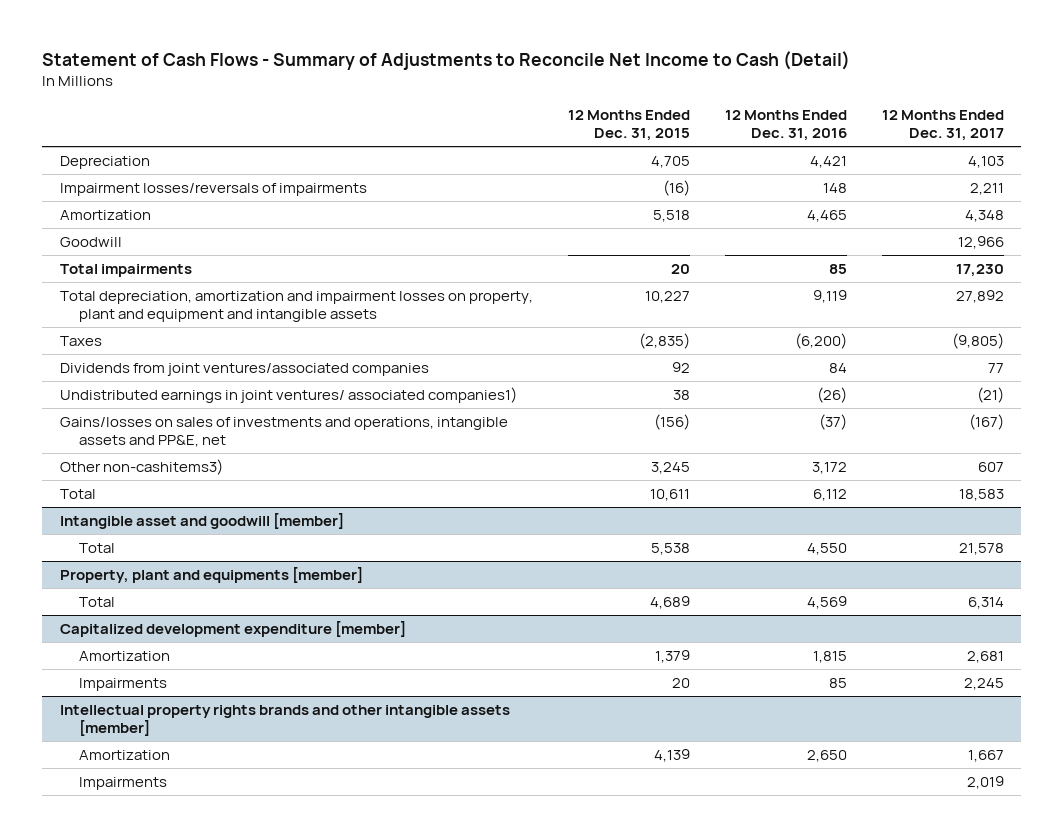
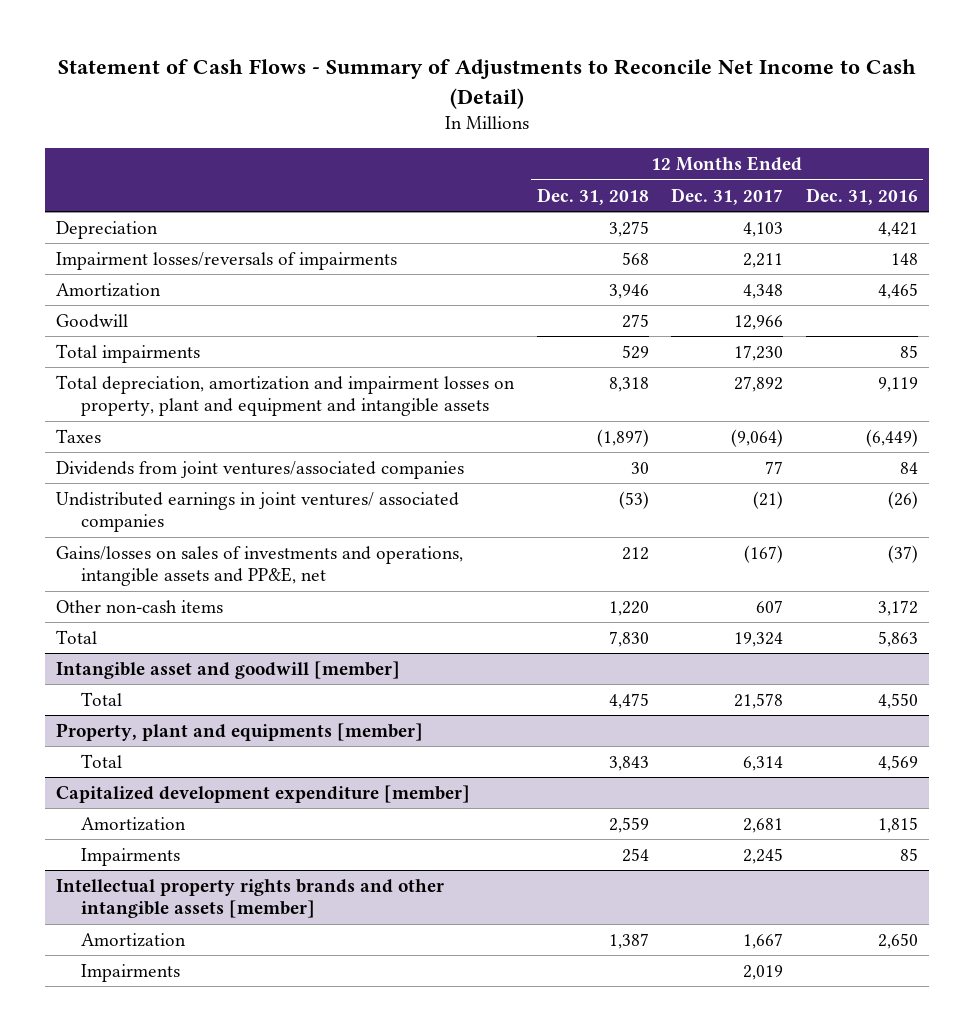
- | 12 Months Ended Dec. 31, 2015 | 12 Months Ended Dec. 31, 2016 | 12 Months Ended Dec. 31, 2017
+ | 12 Months Ended Dec. 31, 2018 | 12 Months Ended Dec. 31, 2017 | 12 Months Ended Dec. 31, 2016
- Taxes | (2,835) | (6,200) | (9,805)
+ Taxes | (1,897) | (9,064) | (6,449)
- Undistributed earnings in joint ventures/ associated companies1) | 38 | (26) | (21)
+ Undistributed earnings in joint ventures/ associated companies | (53) | (21) | (26)
- Other non-cashitems3) | 3,245 | 3,172 | 607
- Total | 10,611 | 6,112 | 18,583
+ Other non-cash items | 1,220 | 607 | 3,172
+ Total | 7,830 | 19,324 | 5,863

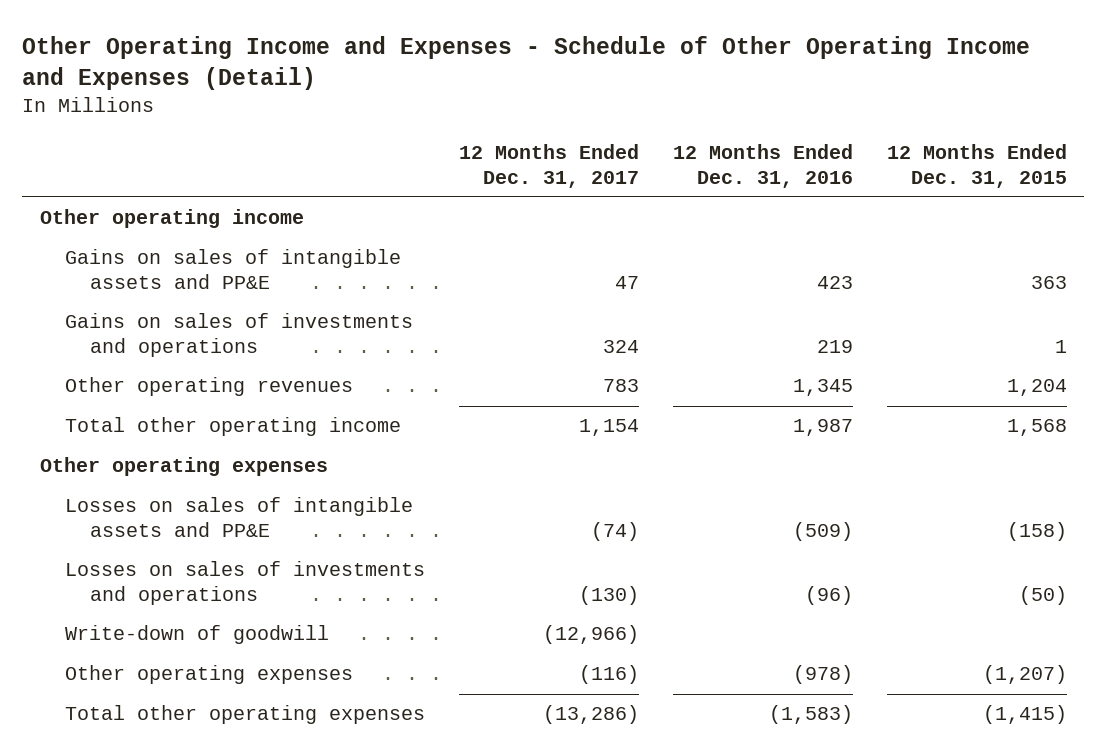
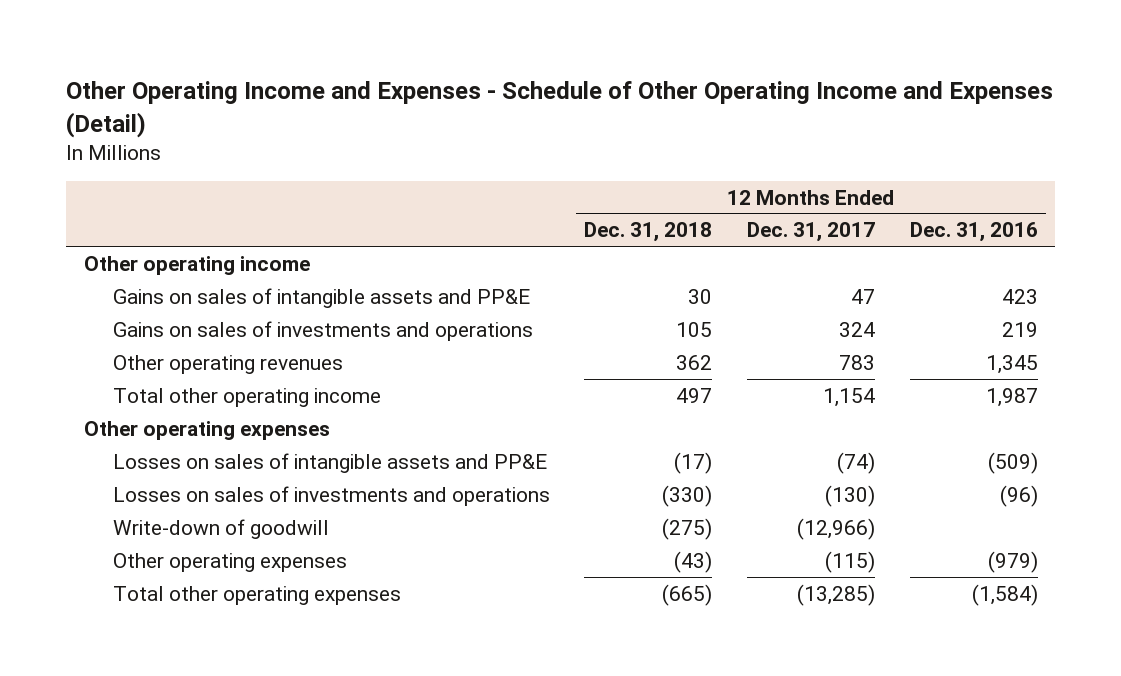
- | 12 Months Ended Dec. 31, 2017 | 12 Months Ended Dec. 31, 2016 | 12 Months Ended Dec. 31, 2015
+ | 12 Months Ended Dec. 31, 2018 | 12 Months Ended Dec. 31, 2017 | 12 Months Ended Dec. 31, 2016
- Other operating expenses | (116) | (978) | (1,207)
- Total other operating expenses | (13,286) | (1,583) | (1,415)
+ Other operating expenses | (43) | (115) | (979)
+ Total other operating expenses | (665) | (13,285) | (1,584)

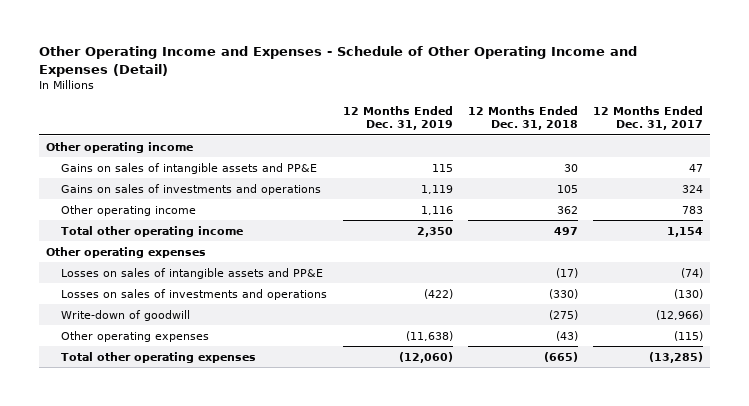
- | 12 Months Ended Dec. 31, 2018 | 12 Months Ended Dec. 31, 2017 | 12 Months Ended Dec. 31, 2016
+ | 12 Months Ended Dec. 31, 2019 | 12 Months Ended Dec. 31, 2018 | 12 Months Ended Dec. 31, 2017
- Other operating revenues | 362 | 783 | 1,345
+ Other operating income | 1,116 | 362 | 783

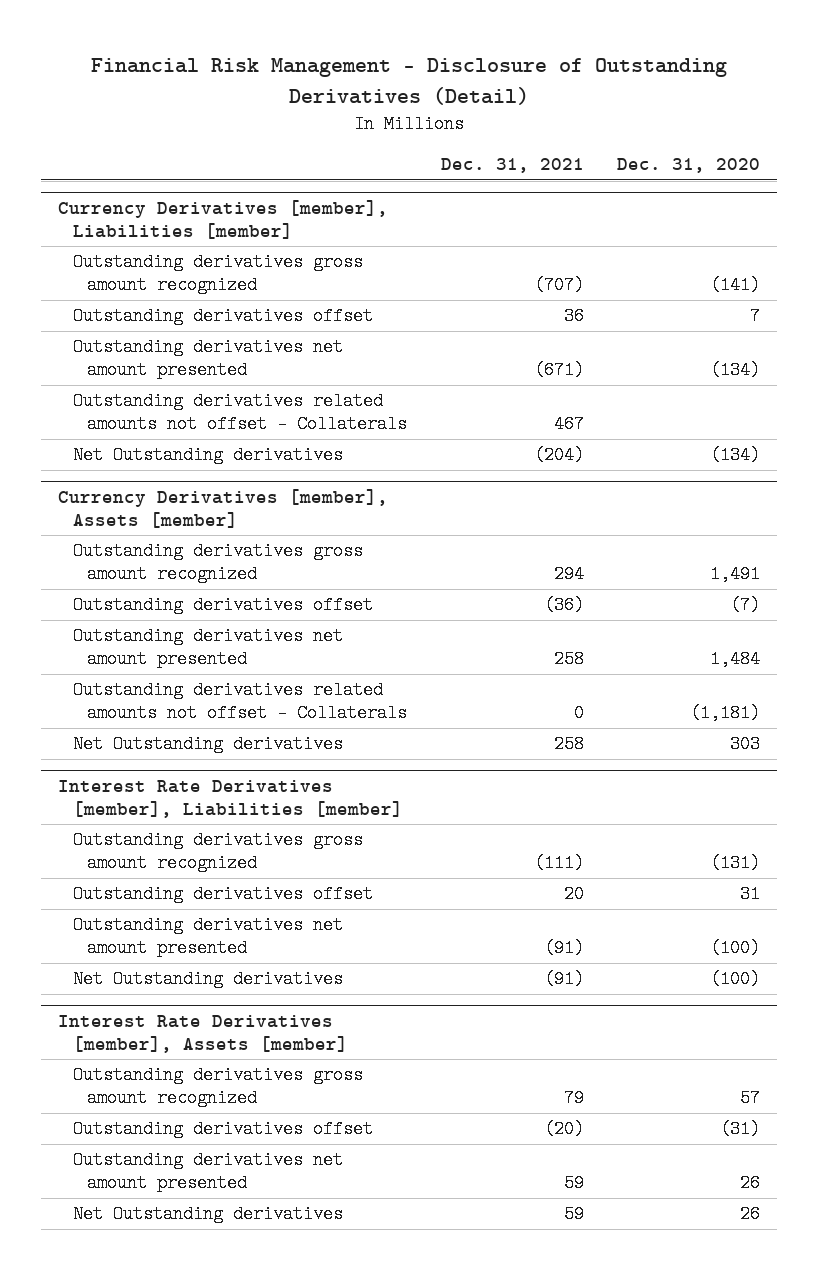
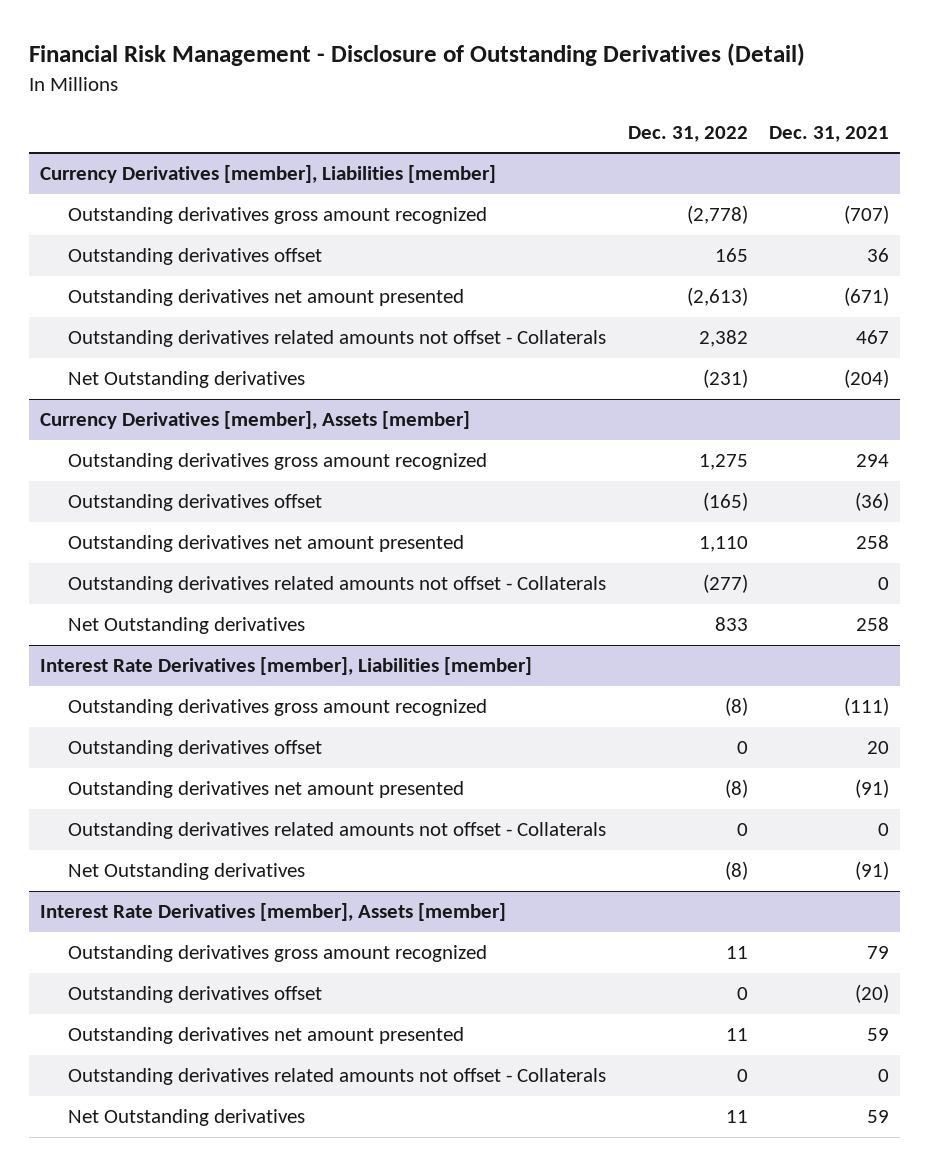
- | Dec. 31, 2021 | Dec. 31, 2020
+ | Dec. 31, 2022 | Dec. 31, 2021
@ Interest Rate Derivatives [member], Liabilities [member]
+ Outstanding derivatives related amounts not offset - Collaterals | 0 | 0
@ Interest Rate Derivatives [member], Assets [member]
+ Outstanding derivatives related amounts not offset - Collaterals | 0 | 0

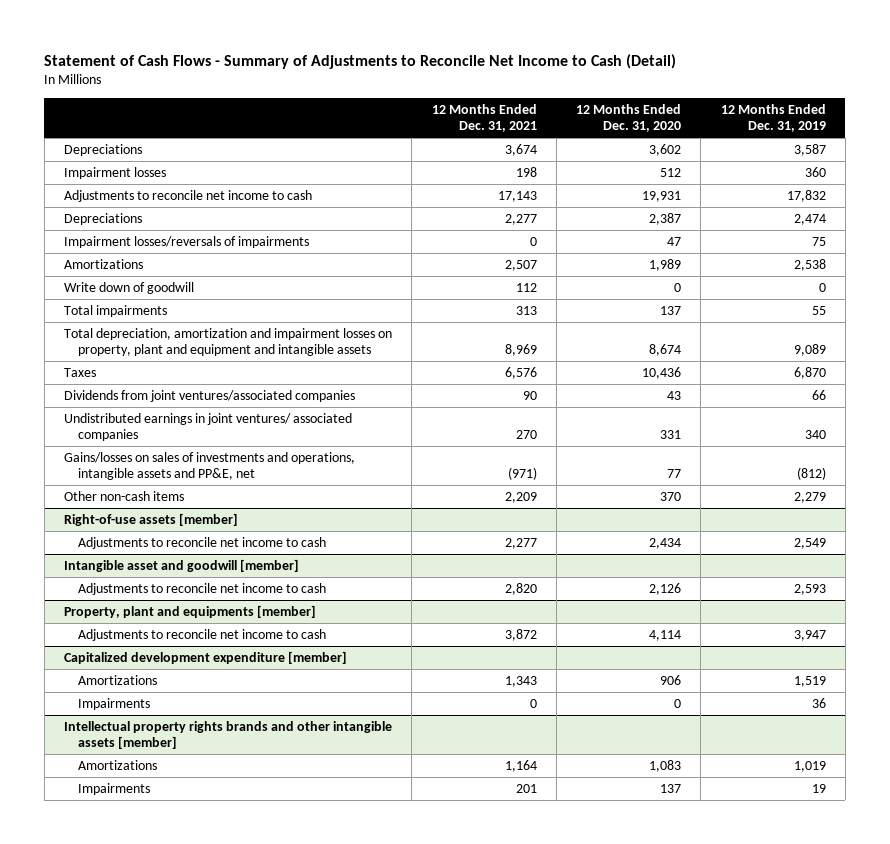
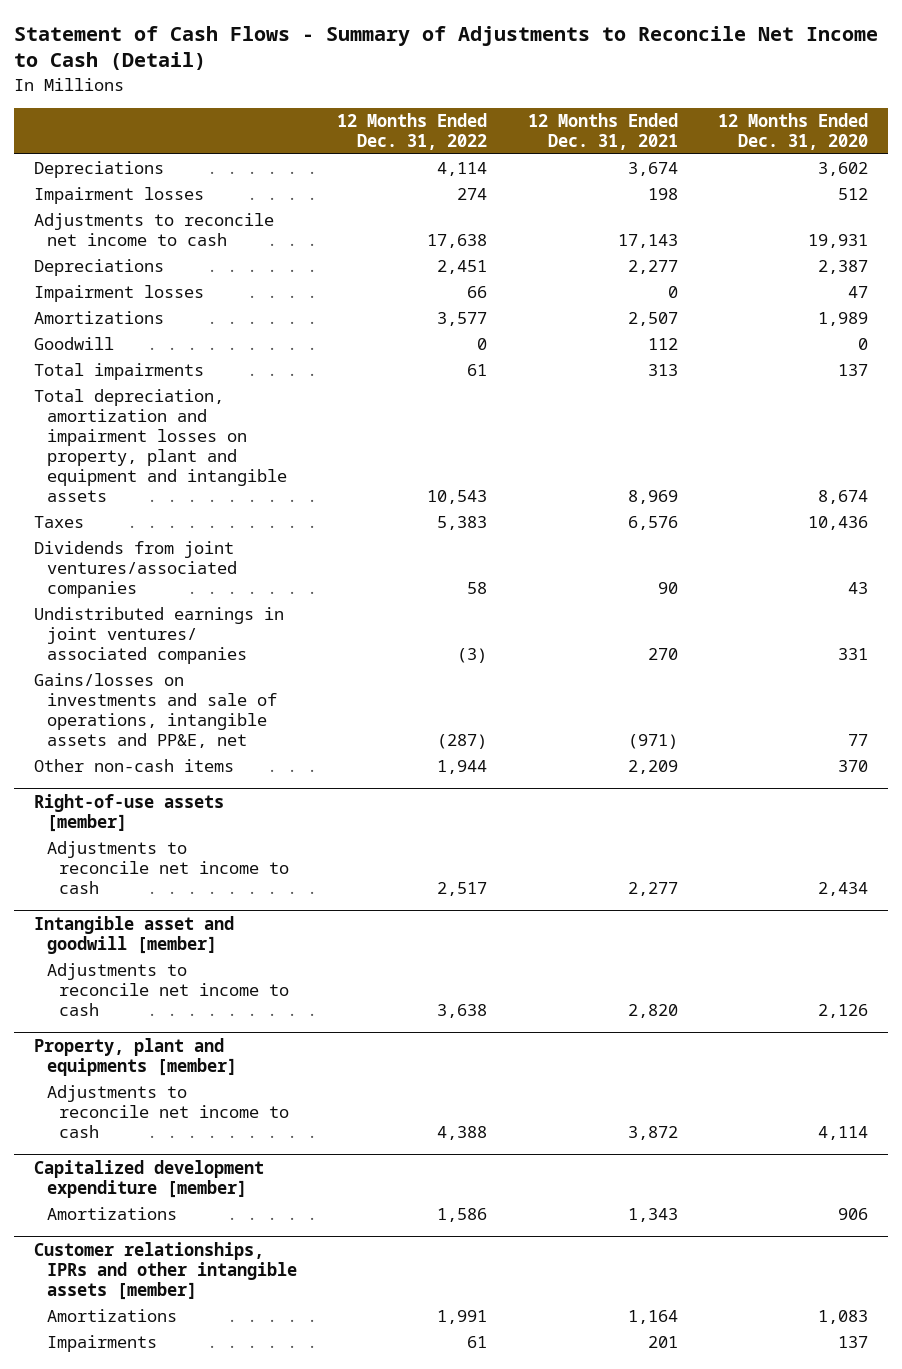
- | 12 Months Ended Dec. 31, 2021 | 12 Months Ended Dec. 31, 2020 | 12 Months Ended Dec. 31, 2019
+ | 12 Months Ended Dec. 31, 2022 | 12 Months Ended Dec. 31, 2021 | 12 Months Ended Dec. 31, 2020
- Impairment losses/reversals of impairments | 0 | 47 | 75
+ Impairment losses | 66 | 0 | 47
- Write down of goodwill | 112 | 0 | 0
+ Goodwill | 0 | 112 | 0
- Gains/losses on sales of investments and operations, intangible assets and PP&E, net | (971) | 77 | (812)
+ Gains/losses on investments and sale of operations, intangible assets and PP&E, net | (287) | (971) | 77
@ Capitalized development expenditure [member]
- Impairments | 0 | 0 | 36
- Intellectual property rights brands and other intangible assets [member]
+ Customer relationships, IPRs and other intangible assets [member]

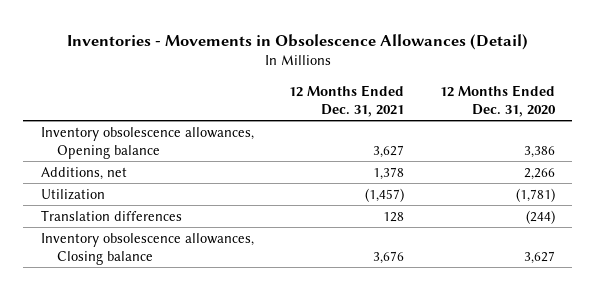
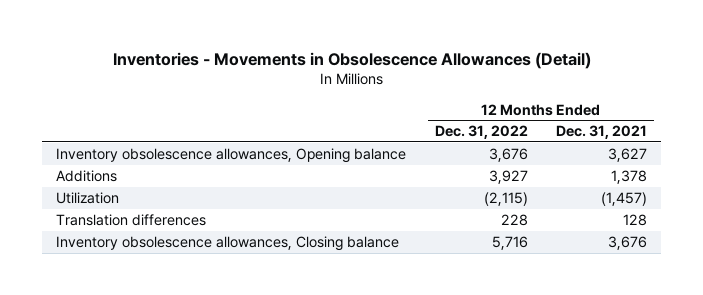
- | 12 Months Ended Dec. 31, 2021 | 12 Months Ended Dec. 31, 2020
+ | 12 Months Ended Dec. 31, 2022 | 12 Months Ended Dec. 31, 2021
- Additions, net | 1,378 | 2,266
+ Additions | 3,927 | 1,378

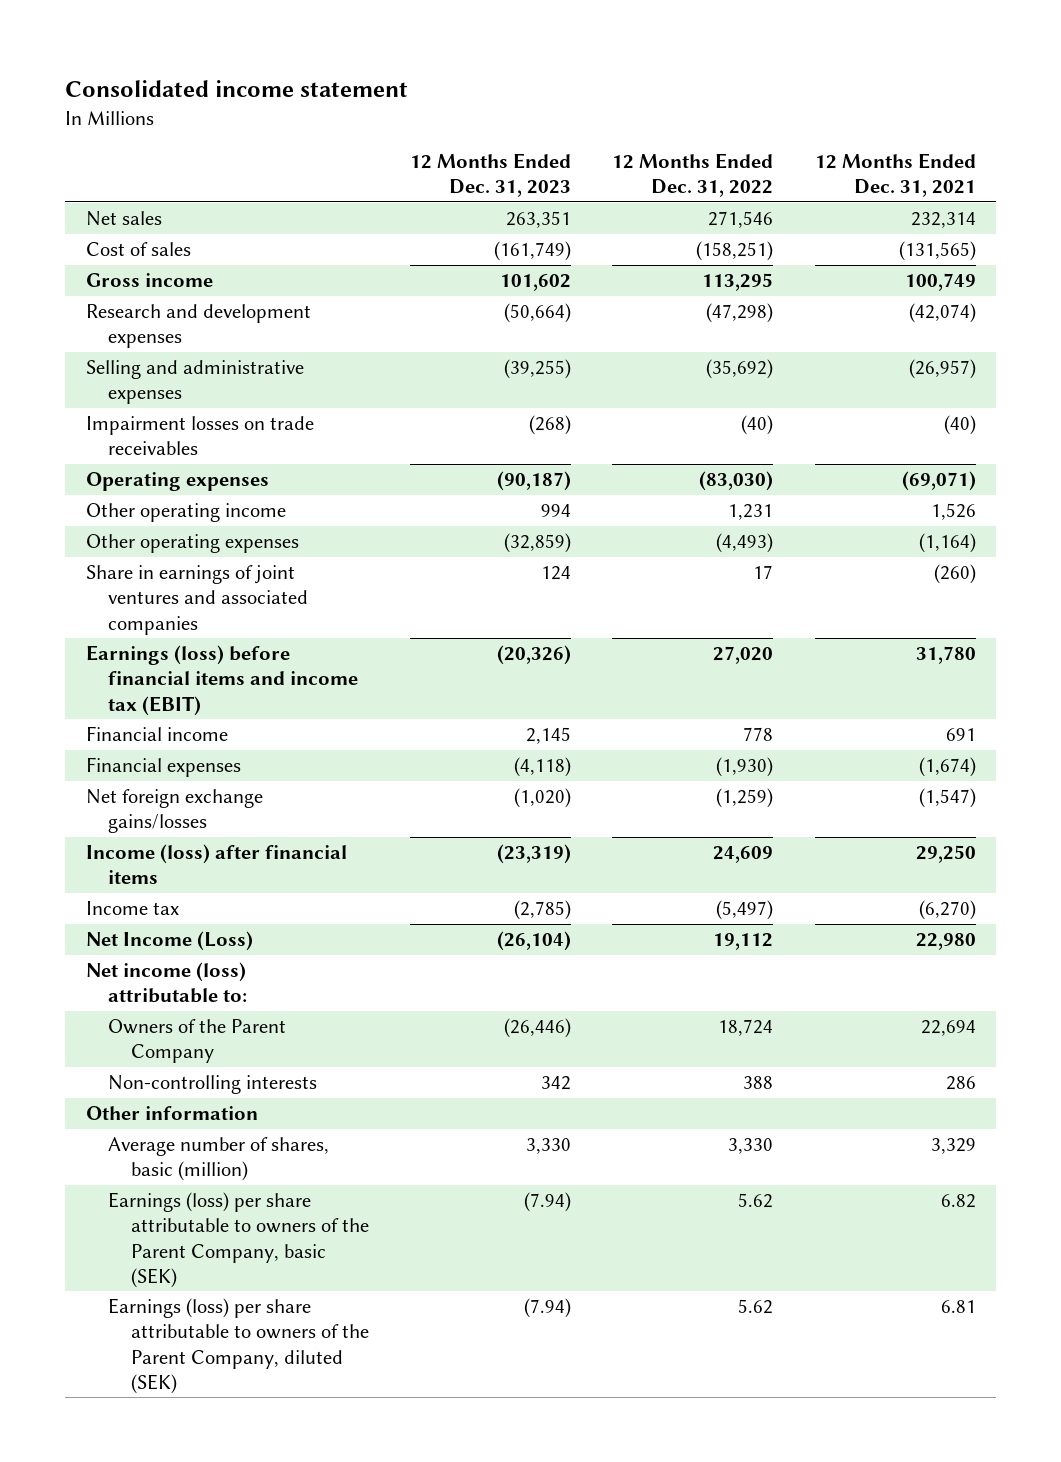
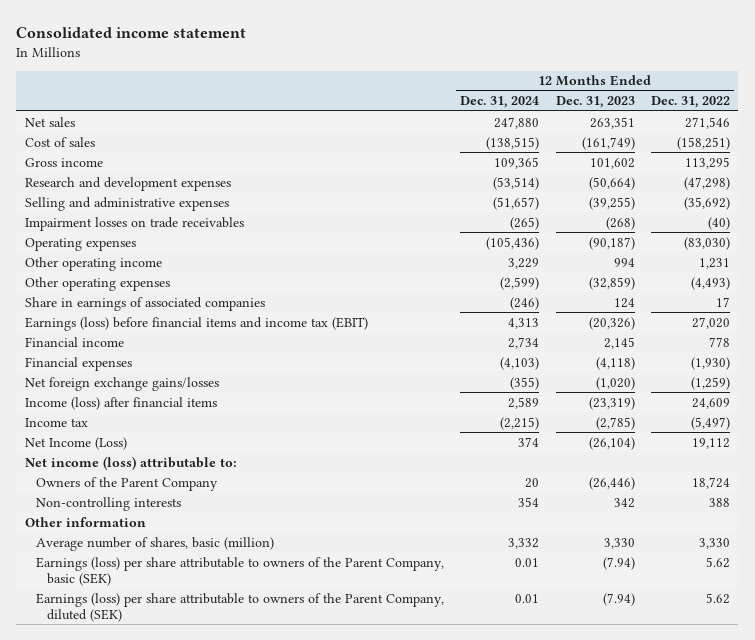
- | 12 Months Ended Dec. 31, 2023 | 12 Months Ended Dec. 31, 2022 | 12 Months Ended Dec. 31, 2021
+ | 12 Months Ended Dec. 31, 2024 | 12 Months Ended Dec. 31, 2023 | 12 Months Ended Dec. 31, 2022
- Share in earnings of joint ventures and associated companies | 124 | 17 | (260)
+ Share in earnings of associated companies | (246) | 124 | 17

